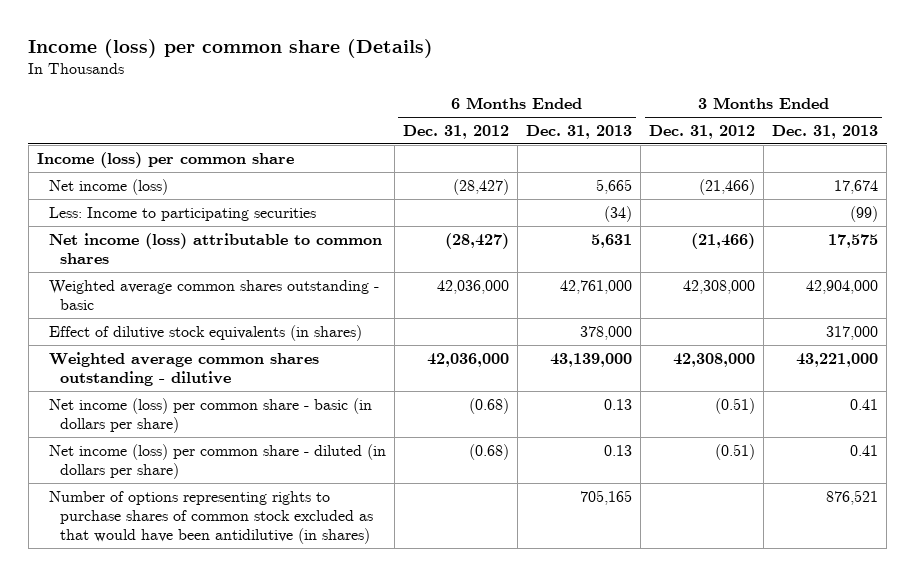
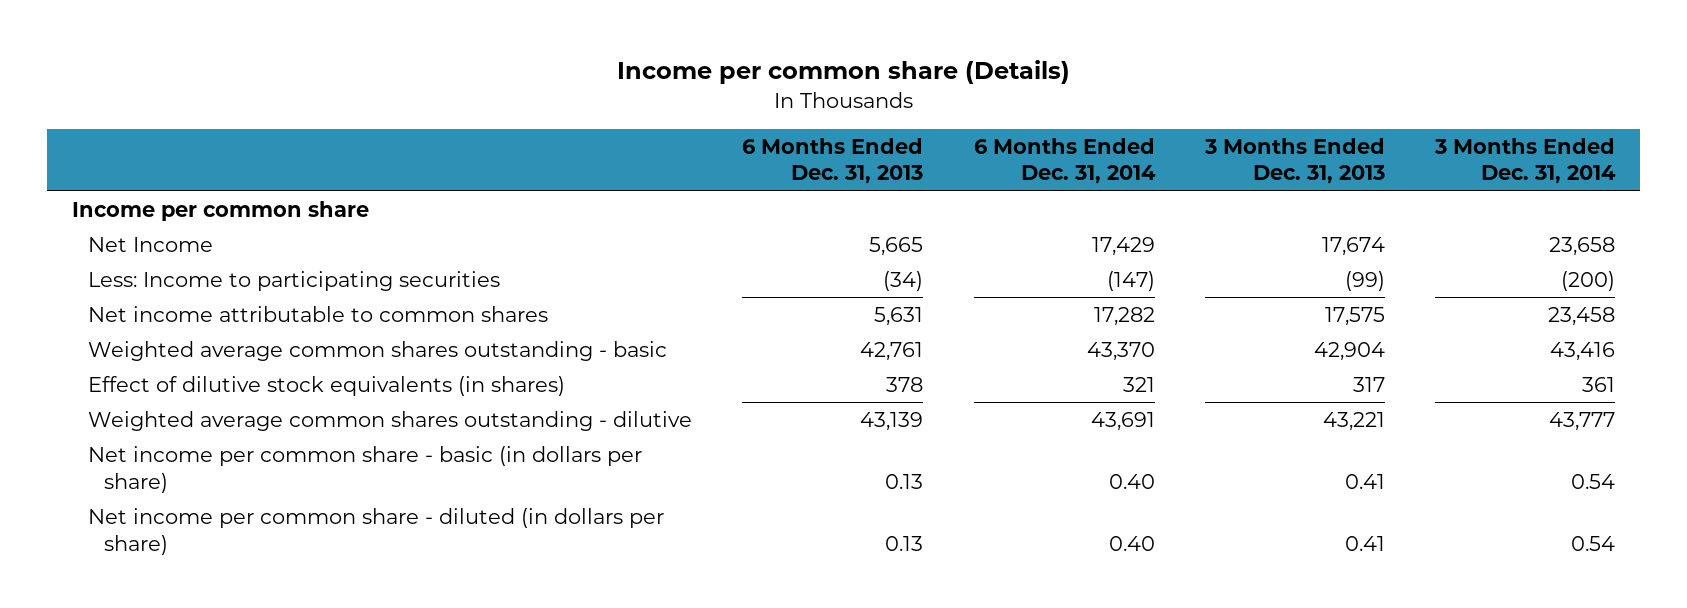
- Income (loss) per common share (Details)
+ Income per common share (Details)
- | 6 Months Ended Dec. 31, 2012 | 6 Months Ended Dec. 31, 2013 | 3 Months Ended Dec. 31, 2012 | 3 Months Ended Dec. 31, 2013
+ | 6 Months Ended Dec. 31, 2013 | 6 Months Ended Dec. 31, 2014 | 3 Months Ended Dec. 31, 2013 | 3 Months Ended Dec. 31, 2014
- Income (loss) per common share
- Net income (loss) | (28,427) | 5,665 | (21,466) | 17,674
+ Income per common share
+ Net Income | 5,665 | 17,429 | 17,674 | 23,658
- Net income (loss) attributable to common shares | (28,427) | 5,631 | (21,466) | 17,575
- Weighted average common shares outstanding - basic | 42,036,000 | 42,761,000 | 42,308,000 | 42,904,000
- Effect of dilutive stock equivalents (in shares) | | 378,000 | | 317,000
- Weighted average common shares outstanding - dilutive | 42,036,000 | 43,139,000 | 42,308,000 | 43,221,000
- Net income (loss) per common share - basic (in dollars per share) | (0.68) | 0.13 | (0.51) | 0.41
- Net income (loss) per common share - diluted (in dollars per share) | (0.68) | 0.13 | (0.51) | 0.41
- Number of options representing rights to purchase shares of common stock excluded as that would have been antidilutive (in shares) | | 705,165 | | 876,521
+ Net income attributable to common shares | 5,631 | 17,282 | 17,575 | 23,458
+ Weighted average common shares outstanding - basic | 42,761 | 43,370 | 42,904 | 43,416
+ Effect of dilutive stock equivalents (in shares) | 378 | 321 | 317 | 361
+ Weighted average common shares outstanding - dilutive | 43,139 | 43,691 | 43,221 | 43,777
+ Net income per common share - basic (in dollars per share) | 0.13 | 0.40 | 0.41 | 0.54
+ Net income per common share - diluted (in dollars per share) | 0.13 | 0.40 | 0.41 | 0.54

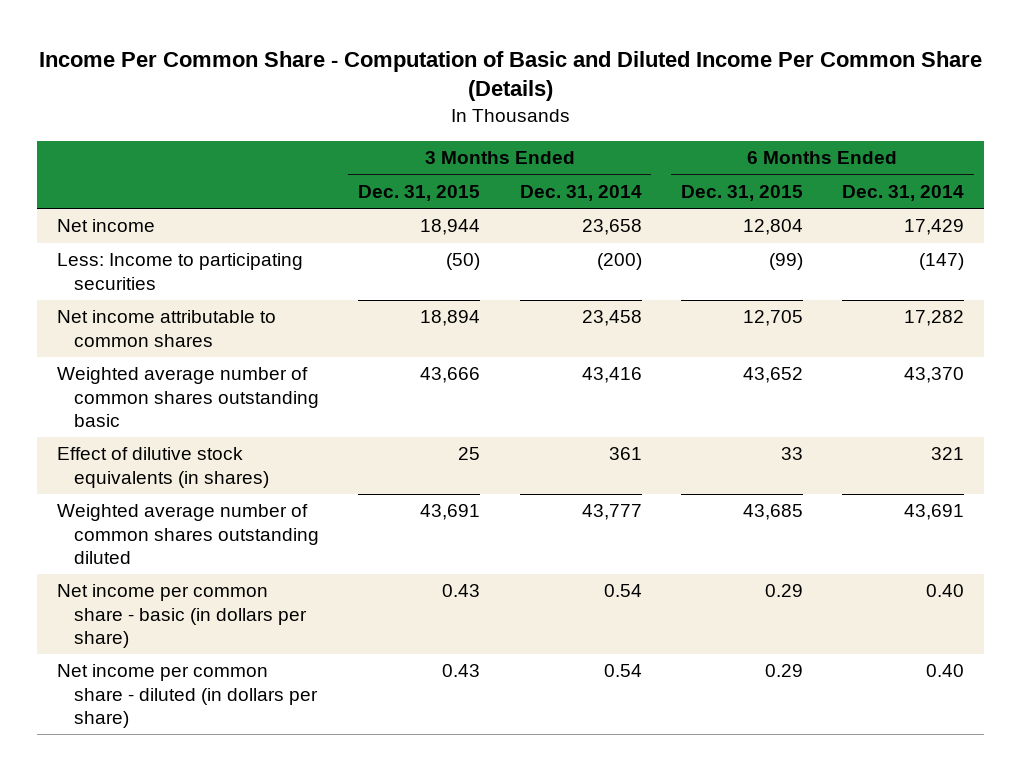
- Income per common share (Details)
+ Income Per Common Share - Computation of Basic and Diluted Income Per Common Share (Details)
- | 6 Months Ended Dec. 31, 2013 | 6 Months Ended Dec. 31, 2014 | 3 Months Ended Dec. 31, 2013 | 3 Months Ended Dec. 31, 2014
+ | 3 Months Ended Dec. 31, 2015 | 3 Months Ended Dec. 31, 2014 | 6 Months Ended Dec. 31, 2015 | 6 Months Ended Dec. 31, 2014
- Income per common share
- Net Income | 5,665 | 17,429 | 17,674 | 23,658
+ Net income | 18,944 | 23,658 | 12,804 | 17,429
- Weighted average common shares outstanding - basic | 42,761 | 43,370 | 42,904 | 43,416
+ Weighted average number of common shares outstanding basic | 43,666 | 43,416 | 43,652 | 43,370
- Weighted average common shares outstanding - dilutive | 43,139 | 43,691 | 43,221 | 43,777
+ Weighted average number of common shares outstanding diluted | 43,691 | 43,777 | 43,685 | 43,691

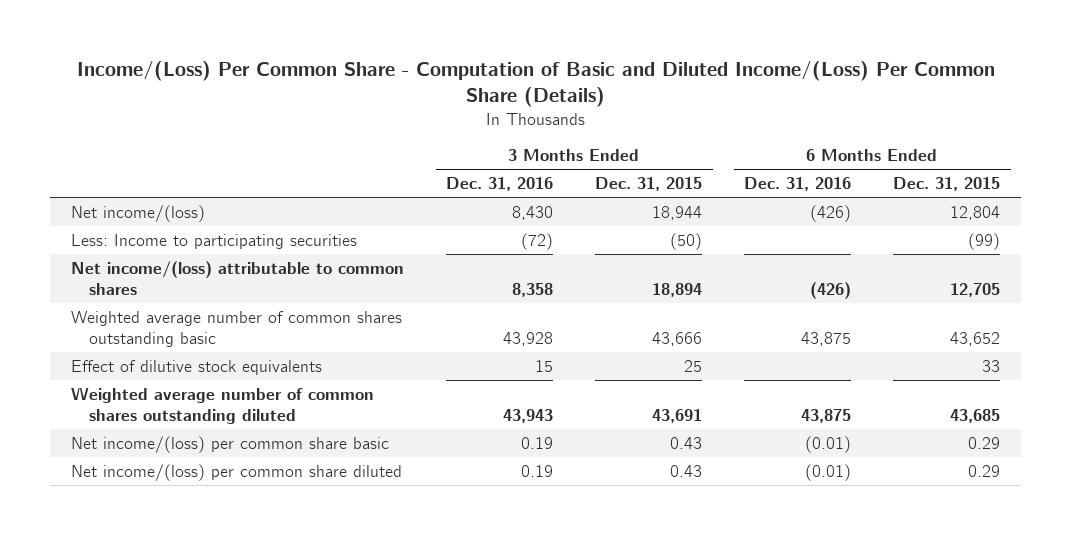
- Income Per Common Share - Computation of Basic and Diluted Income Per Common Share (Details)
+ Income/(Loss) Per Common Share - Computation of Basic and Diluted Income/(Loss) Per Common Share (Details)
- | 3 Months Ended Dec. 31, 2015 | 3 Months Ended Dec. 31, 2014 | 6 Months Ended Dec. 31, 2015 | 6 Months Ended Dec. 31, 2014
+ | 3 Months Ended Dec. 31, 2016 | 3 Months Ended Dec. 31, 2015 | 6 Months Ended Dec. 31, 2016 | 6 Months Ended Dec. 31, 2015
- Net income | 18,944 | 23,658 | 12,804 | 17,429
+ Net income/(loss) | 8,430 | 18,944 | (426) | 12,804
- Net income attributable to common shares | 18,894 | 23,458 | 12,705 | 17,282
+ Net income/(loss) attributable to common shares | 8,358 | 18,894 | (426) | 12,705
- Effect of dilutive stock equivalents (in shares) | 25 | 361 | 33 | 321
+ Effect of dilutive stock equivalents | 15 | 25 | | 33
- Net income per common share - basic (in dollars per share) | 0.43 | 0.54 | 0.29 | 0.40
- Net income per common share - diluted (in dollars per share) | 0.43 | 0.54 | 0.29 | 0.40
+ Net income/(loss) per common share basic | 0.19 | 0.43 | (0.01) | 0.29
+ Net income/(loss) per common share diluted | 0.19 | 0.43 | (0.01) | 0.29

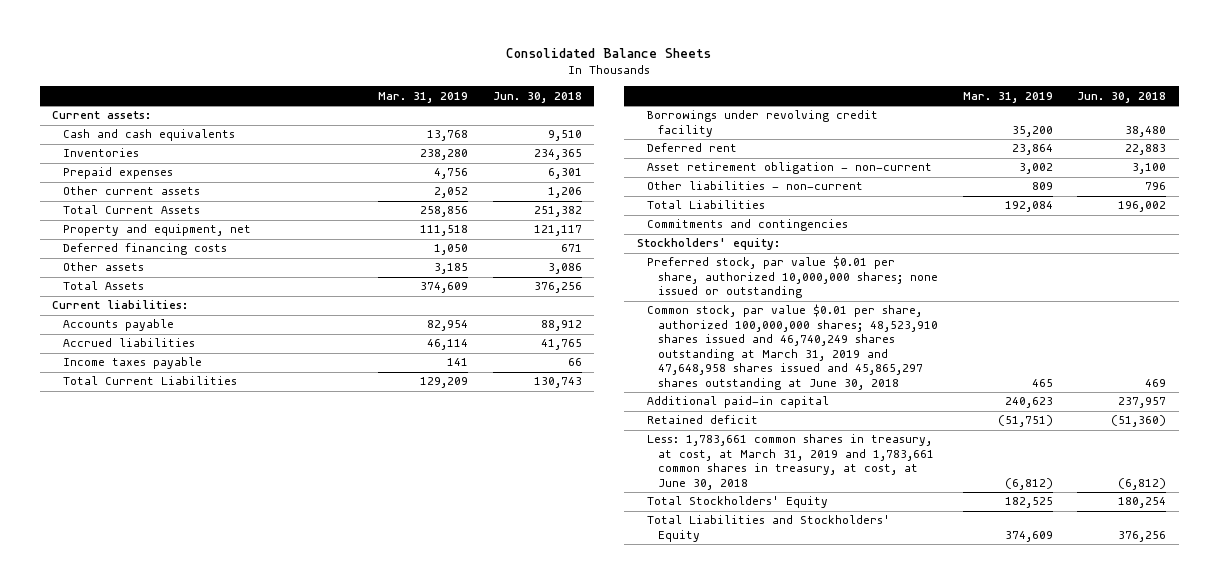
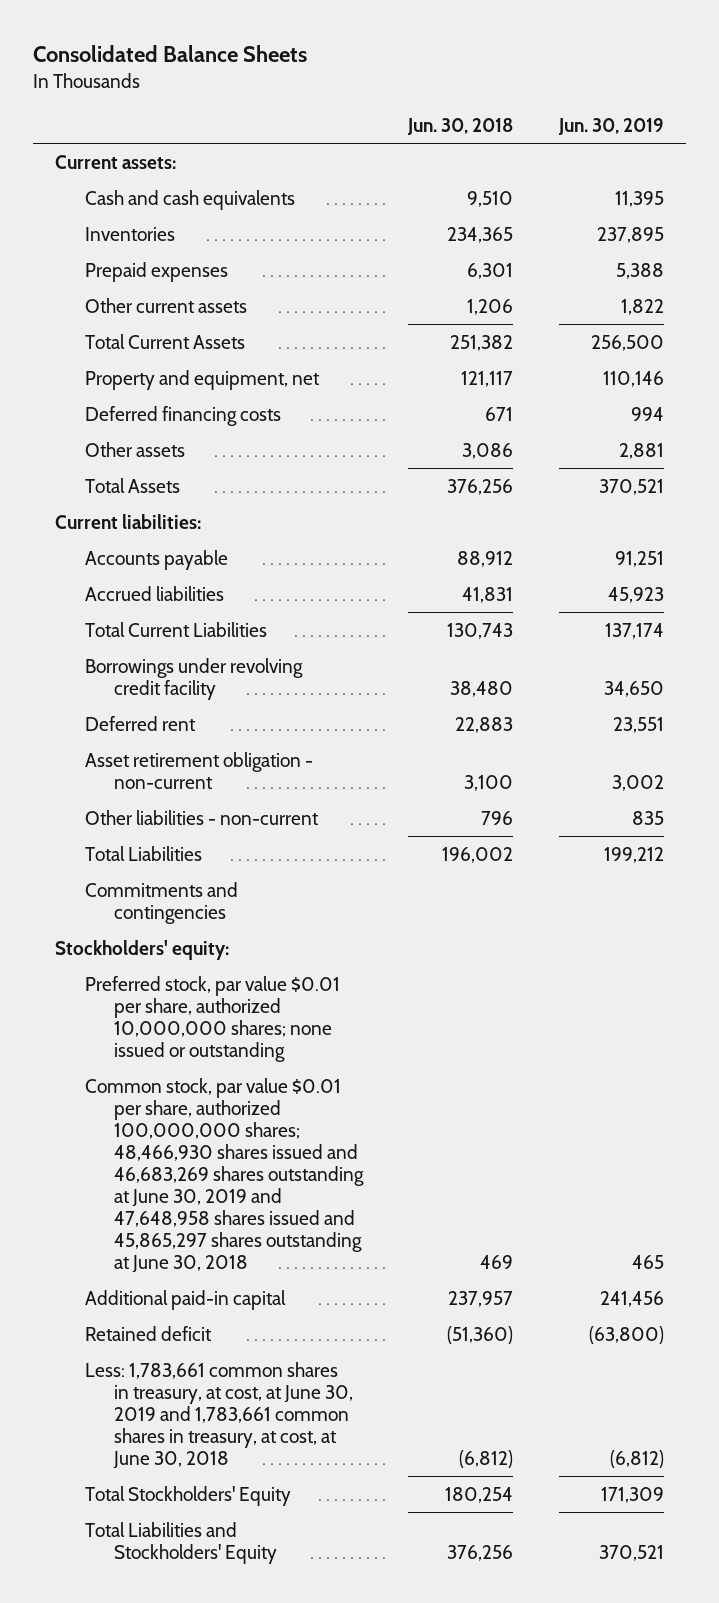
- | Mar. 31, 2019 | Jun. 30, 2018
+ | Jun. 30, 2018 | Jun. 30, 2019
- Accrued liabilities | 46,114 | 41,765
- Income taxes payable | 141 | 66
+ Accrued liabilities | 41,831 | 45,923
- Common stock, par value $0.01 per share, authorized 100,000,000 shares; 48,523,910 shares issued and 46,740,249 shares outstanding at March 31, 2019 and 47,648,958 shares issued and 45,865,297 shares outstanding at June 30, 2018 | 465 | 469
+ Common stock, par value $0.01 per share, authorized 100,000,000 shares; 48,466,930 shares issued and 46,683,269 shares outstanding at June 30, 2019 and 47,648,958 shares issued and 45,865,297 shares outstanding at June 30, 2018 | 469 | 465
- Less: 1,783,661 common shares in treasury, at cost, at March 31, 2019 and 1,783,661 common shares in treasury, at cost, at June 30, 2018 | (6,812) | (6,812)
+ Less: 1,783,661 common shares in treasury, at cost, at June 30, 2019 and 1,783,661 common shares in treasury, at cost, at June 30, 2018 | (6,812) | (6,812)

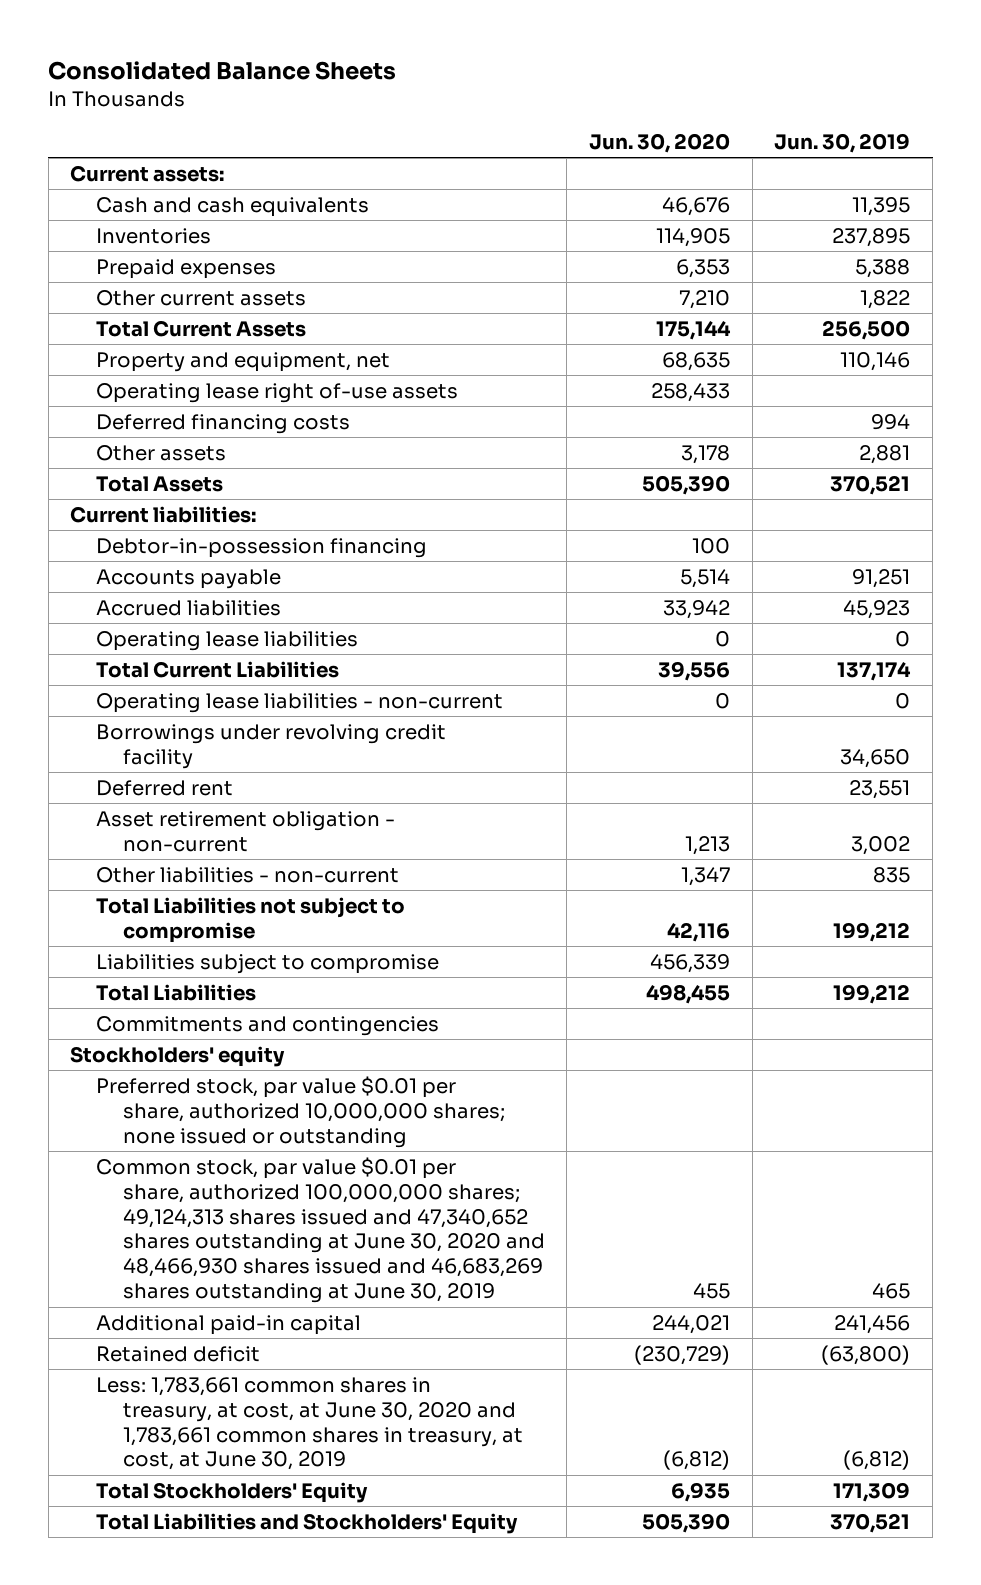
- | Jun. 30, 2018 | Jun. 30, 2019
+ | Jun. 30, 2020 | Jun. 30, 2019
+ Operating lease right of-use assets | 258,433 |
+ Debtor-in-possession financing | 100 |
+ Operating lease liabilities | 0 | 0
+ Operating lease liabilities - non-current | 0 | 0
+ Total Liabilities not subject to compromise | 42,116 | 199,212
+ Liabilities subject to compromise | 456,339 |
- Stockholders' equity:
+ Stockholders' equity
- Common stock, par value $0.01 per share, authorized 100,000,000 shares; 48,466,930 shares issued and 46,683,269 shares outstanding at June 30, 2019 and 47,648,958 shares issued and 45,865,297 shares outstanding at June 30, 2018 | 469 | 465
+ Common stock, par value $0.01 per share, authorized 100,000,000 shares; 49,124,313 shares issued and 47,340,652 shares outstanding at June 30, 2020 and 48,466,930 shares issued and 46,683,269 shares outstanding at June 30, 2019 | 455 | 465
- Less: 1,783,661 common shares in treasury, at cost, at June 30, 2019 and 1,783,661 common shares in treasury, at cost, at June 30, 2018 | (6,812) | (6,812)
+ Less: 1,783,661 common shares in treasury, at cost, at June 30, 2020 and 1,783,661 common shares in treasury, at cost, at June 30, 2019 | (6,812) | (6,812)

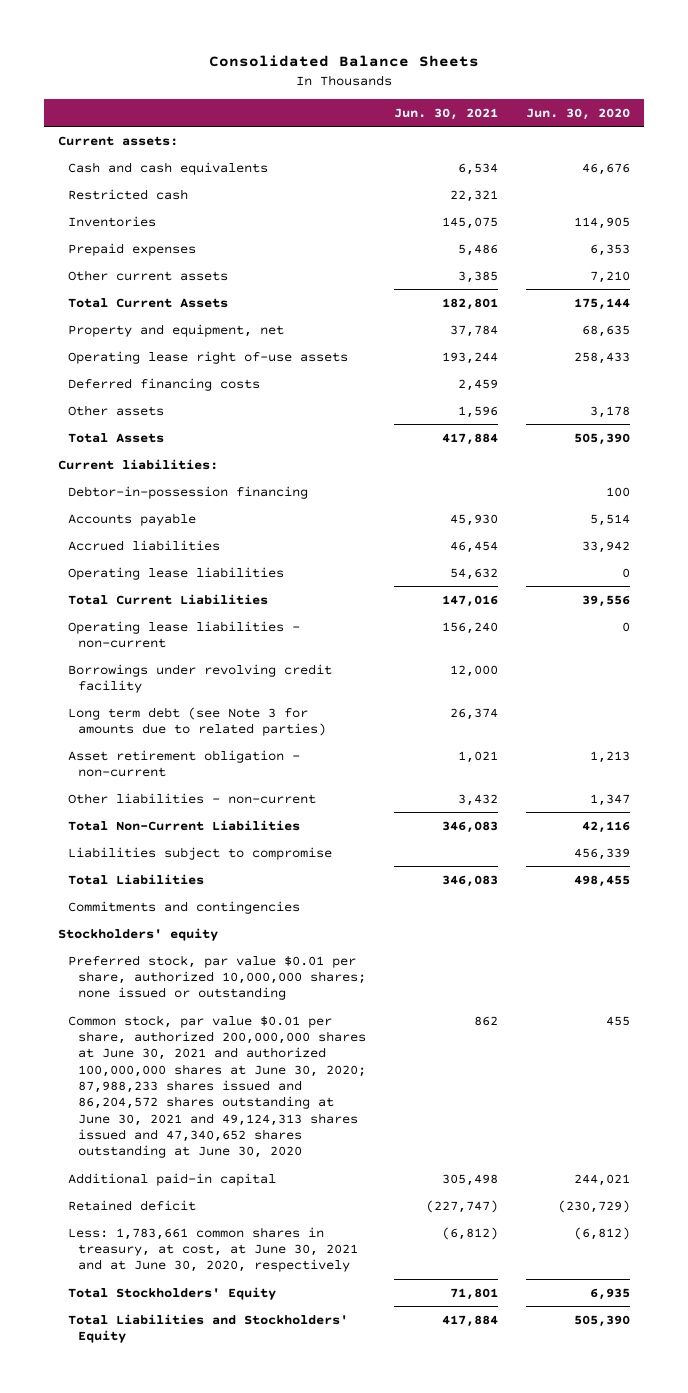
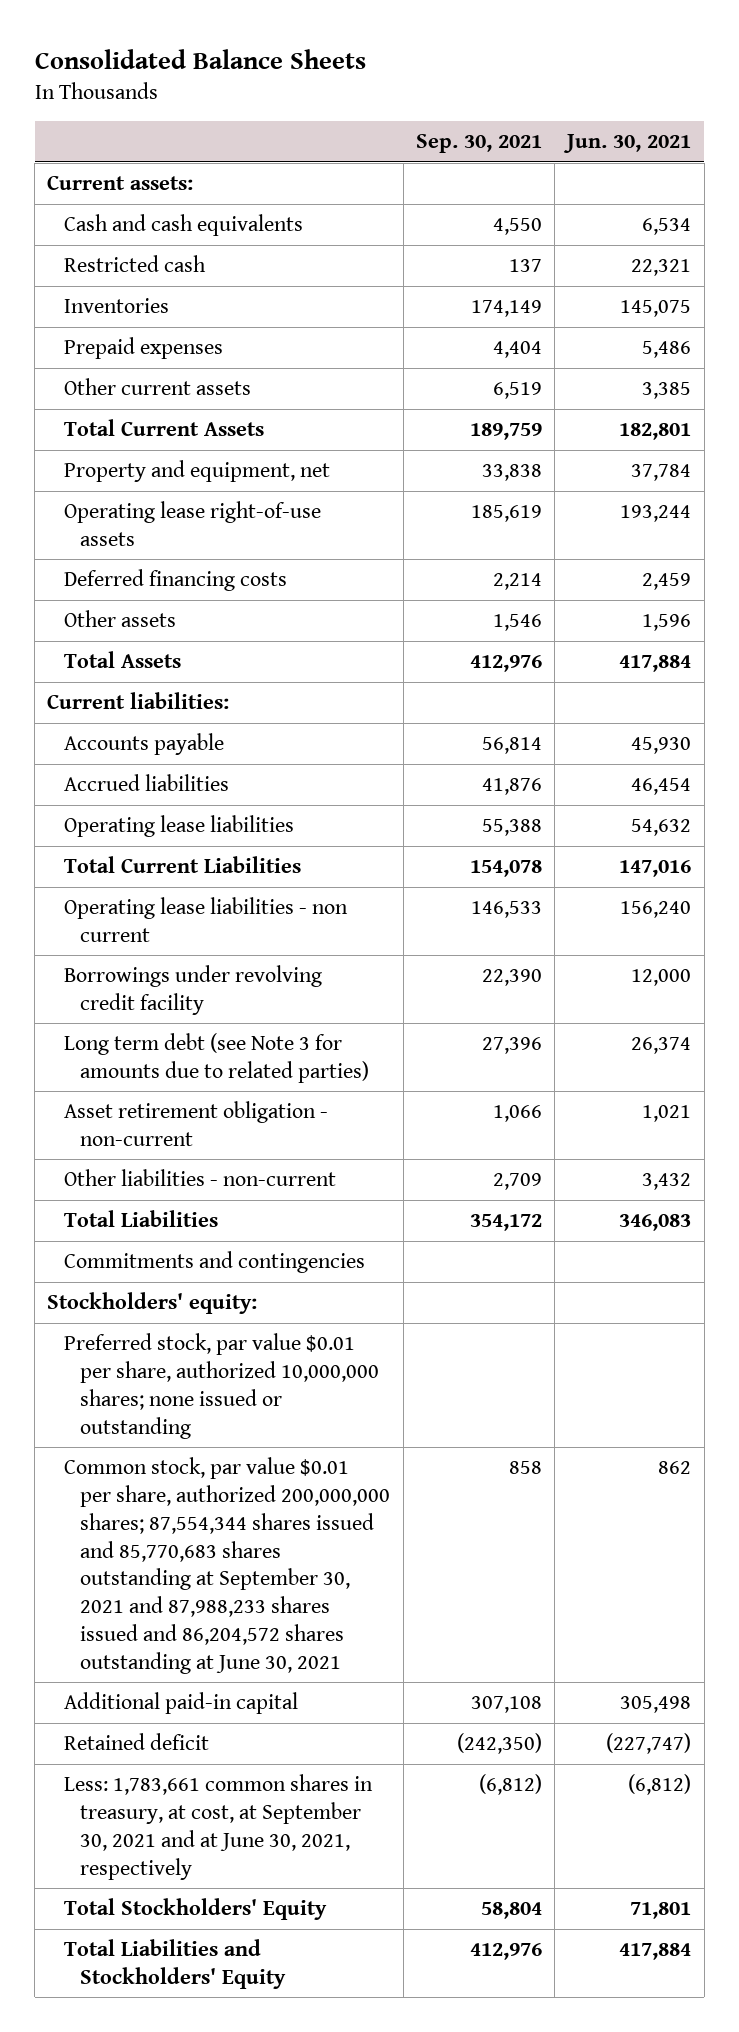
- | Jun. 30, 2021 | Jun. 30, 2020
+ | Sep. 30, 2021 | Jun. 30, 2021
- Operating lease right of-use assets | 193,244 | 258,433
+ Operating lease right-of-use assets | 185,619 | 193,244
- Debtor-in-possession financing | | 100
- Operating lease liabilities - non-current | 156,240 | 0
+ Operating lease liabilities - non current | 146,533 | 156,240
- Total Non-Current Liabilities | 346,083 | 42,116
- Liabilities subject to compromise | | 456,339
- Stockholders' equity
+ Stockholders' equity:
- Common stock, par value $0.01 per share, authorized 200,000,000 shares at June 30, 2021 and authorized 100,000,000 shares at June 30, 2020; 87,988,233 shares issued and 86,204,572 shares outstanding at June 30, 2021 and 49,124,313 shares issued and 47,340,652 shares outstanding at June 30, 2020 | 862 | 455
+ Common stock, par value $0.01 per share, authorized 200,000,000 shares; 87,554,344 shares issued and 85,770,683 shares outstanding at September 30, 2021 and 87,988,233 shares issued and 86,204,572 shares outstanding at June 30, 2021 | 858 | 862
- Less: 1,783,661 common shares in treasury, at cost, at June 30, 2021 and at June 30, 2020, respectively | (6,812) | (6,812)
+ Less: 1,783,661 common shares in treasury, at cost, at September 30, 2021 and at June 30, 2021, respectively | (6,812) | (6,812)

